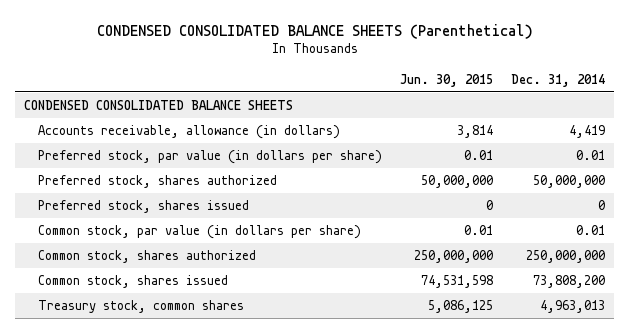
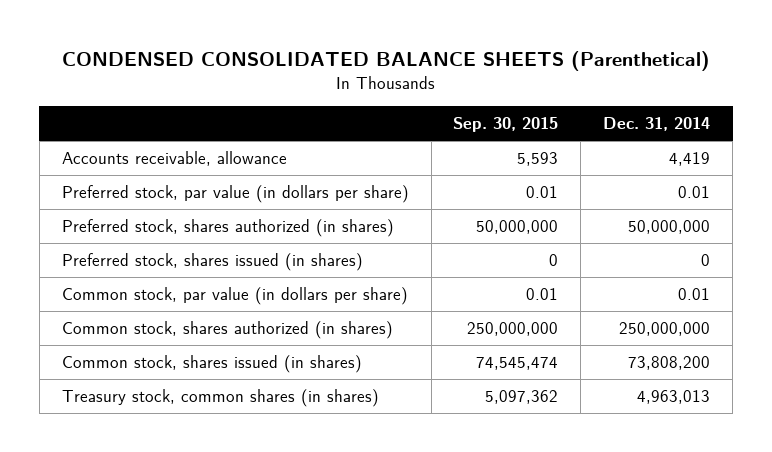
- | Jun. 30, 2015 | Dec. 31, 2014
+ | Sep. 30, 2015 | Dec. 31, 2014
- CONDENSED CONSOLIDATED BALANCE SHEETS
- Accounts receivable, allowance (in dollars) | 3,814 | 4,419
+ Accounts receivable, allowance | 5,593 | 4,419
- Preferred stock, shares authorized | 50,000,000 | 50,000,000
- Preferred stock, shares issued | 0 | 0
+ Preferred stock, shares authorized (in shares) | 50,000,000 | 50,000,000
+ Preferred stock, shares issued (in shares) | 0 | 0
- Common stock, shares authorized | 250,000,000 | 250,000,000
- Common stock, shares issued | 74,531,598 | 73,808,200
- Treasury stock, common shares | 5,086,125 | 4,963,013
+ Common stock, shares authorized (in shares) | 250,000,000 | 250,000,000
+ Common stock, shares issued (in shares) | 74,545,474 | 73,808,200
+ Treasury stock, common shares (in shares) | 5,097,362 | 4,963,013

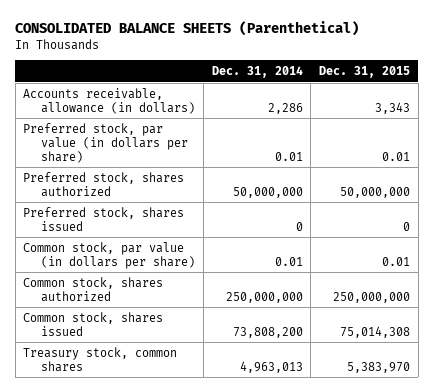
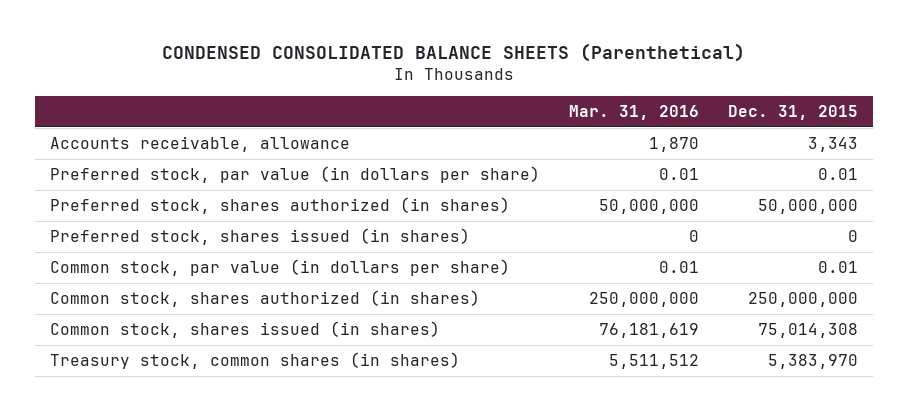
- CONSOLIDATED BALANCE SHEETS (Parenthetical)
+ CONDENSED CONSOLIDATED BALANCE SHEETS (Parenthetical)
- | Dec. 31, 2014 | Dec. 31, 2015
+ | Mar. 31, 2016 | Dec. 31, 2015
- Accounts receivable, allowance (in dollars) | 2,286 | 3,343
+ Accounts receivable, allowance | 1,870 | 3,343
- Preferred stock, shares authorized | 50,000,000 | 50,000,000
- Preferred stock, shares issued | 0 | 0
+ Preferred stock, shares authorized (in shares) | 50,000,000 | 50,000,000
+ Preferred stock, shares issued (in shares) | 0 | 0
- Common stock, shares authorized | 250,000,000 | 250,000,000
- Common stock, shares issued | 73,808,200 | 75,014,308
- Treasury stock, common shares | 4,963,013 | 5,383,970
+ Common stock, shares authorized (in shares) | 250,000,000 | 250,000,000
+ Common stock, shares issued (in shares) | 76,181,619 | 75,014,308
+ Treasury stock, common shares (in shares) | 5,511,512 | 5,383,970

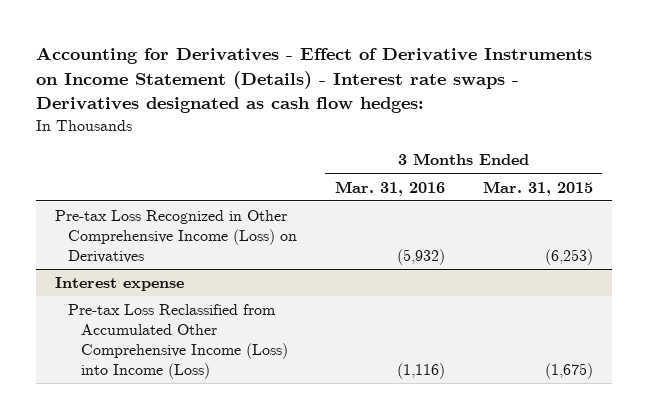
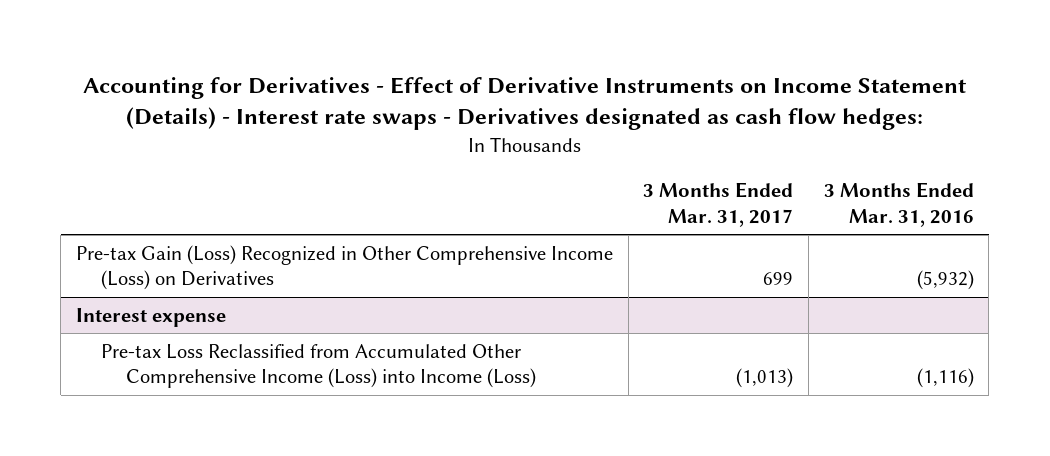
- | 3 Months Ended Mar. 31, 2016 | 3 Months Ended Mar. 31, 2015
+ | 3 Months Ended Mar. 31, 2017 | 3 Months Ended Mar. 31, 2016
- Pre-tax Loss Recognized in Other Comprehensive Income (Loss) on Derivatives | (5,932) | (6,253)
+ Pre-tax Gain (Loss) Recognized in Other Comprehensive Income (Loss) on Derivatives | 699 | (5,932)

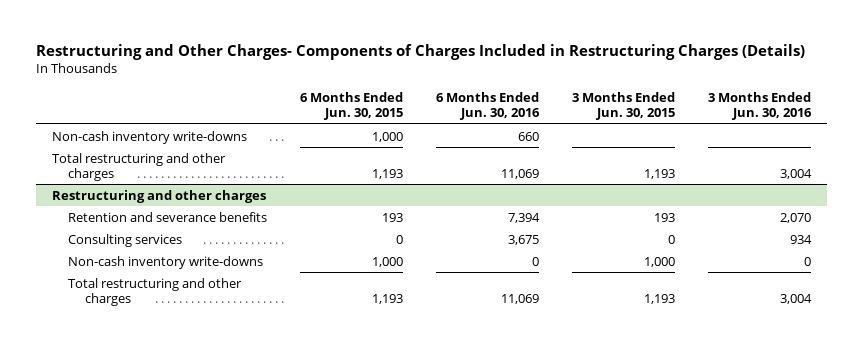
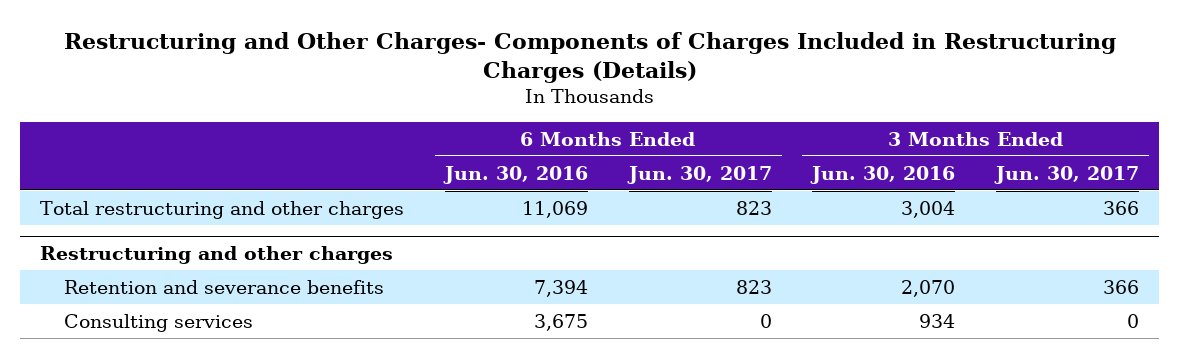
- | 6 Months Ended Jun. 30, 2015 | 6 Months Ended Jun. 30, 2016 | 3 Months Ended Jun. 30, 2015 | 3 Months Ended Jun. 30, 2016
+ | 6 Months Ended Jun. 30, 2016 | 6 Months Ended Jun. 30, 2017 | 3 Months Ended Jun. 30, 2016 | 3 Months Ended Jun. 30, 2017
- Non-cash inventory write-downs | 1,000 | 660 | |
@ Restructuring and other charges
- Non-cash inventory write-downs | 1,000 | 0 | 1,000 | 0
- Total restructuring and other charges | 1,193 | 11,069 | 1,193 | 3,004

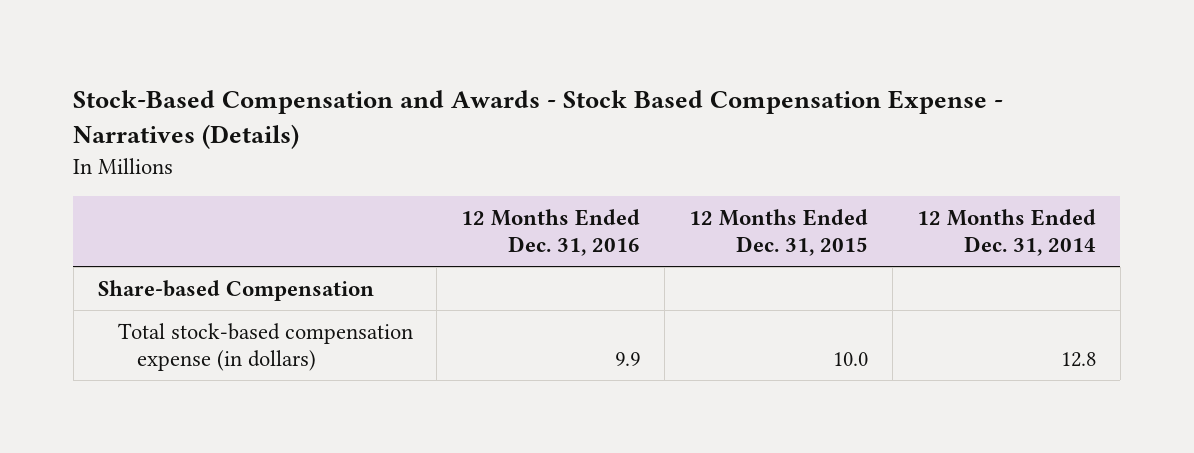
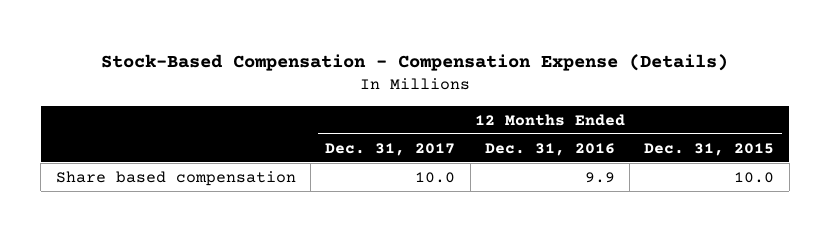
- Stock-Based Compensation and Awards - Stock Based Compensation Expense - Narratives (Details)
+ Stock-Based Compensation - Compensation Expense (Details)
- | 12 Months Ended Dec. 31, 2016 | 12 Months Ended Dec. 31, 2015 | 12 Months Ended Dec. 31, 2014
+ | 12 Months Ended Dec. 31, 2017 | 12 Months Ended Dec. 31, 2016 | 12 Months Ended Dec. 31, 2015
- Share-based Compensation
- Total stock-based compensation expense (in dollars) | 9.9 | 10.0 | 12.8
+ Share based compensation | 10.0 | 9.9 | 10.0

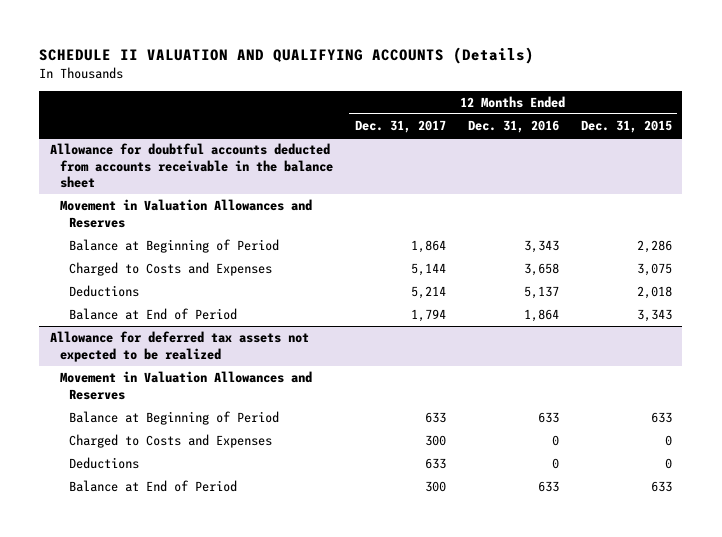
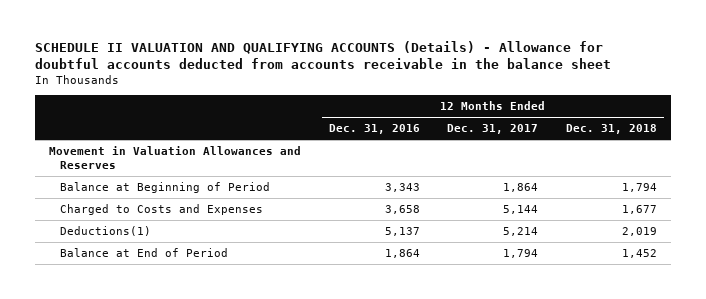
- SCHEDULE II VALUATION AND QUALIFYING ACCOUNTS (Details)
+ SCHEDULE II VALUATION AND QUALIFYING ACCOUNTS (Details) - Allowance for doubtful accounts deducted from accounts receivable in the balance sheet
- | 12 Months Ended Dec. 31, 2017 | 12 Months Ended Dec. 31, 2016 | 12 Months Ended Dec. 31, 2015
+ | 12 Months Ended Dec. 31, 2016 | 12 Months Ended Dec. 31, 2017 | 12 Months Ended Dec. 31, 2018
- Allowance for doubtful accounts deducted from accounts receivable in the balance sheet
- Deductions | 5,214 | 5,137 | 2,018
+ Deductions(1) | 5,137 | 5,214 | 2,019
- Allowance for deferred tax assets not expected to be realized
- Movement in Valuation Allowances and Reserves
- Balance at Beginning of Period | 633 | 633 | 633
- Charged to Costs and Expenses | 300 | 0 | 0
- Deductions | 633 | 0 | 0
- Balance at End of Period | 300 | 633 | 633

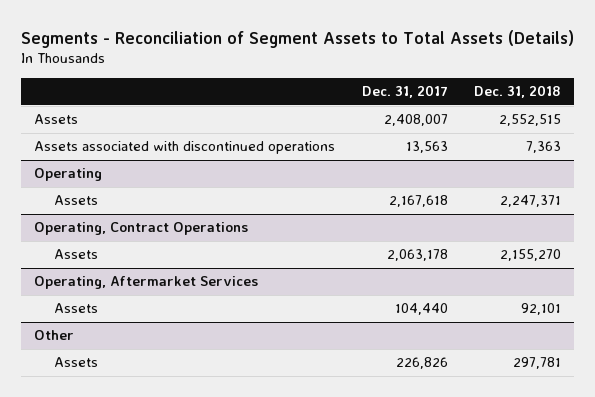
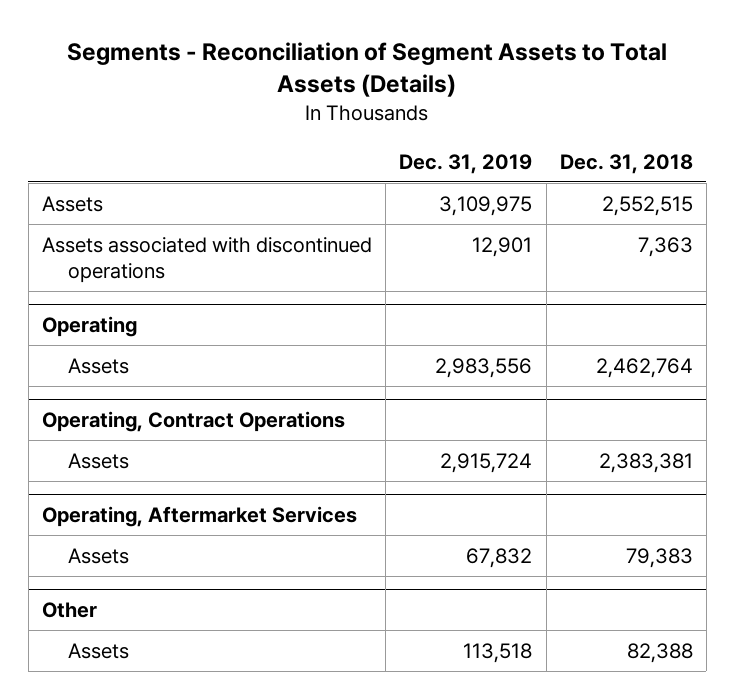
- | Dec. 31, 2017 | Dec. 31, 2018
+ | Dec. 31, 2019 | Dec. 31, 2018
@ Operating
- Assets | 2,167,618 | 2,247,371
+ Assets | 2,983,556 | 2,462,764
@ Operating, Contract Operations
- Assets | 2,063,178 | 2,155,270
+ Assets | 2,915,724 | 2,383,381
@ Operating, Aftermarket Services
- Assets | 104,440 | 92,101
+ Assets | 67,832 | 79,383
@ Other
- Assets | 226,826 | 297,781
+ Assets | 113,518 | 82,388

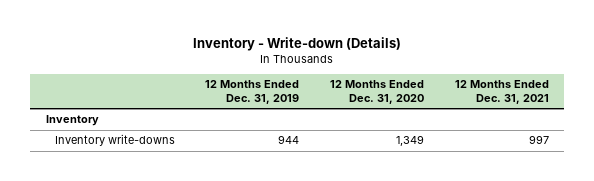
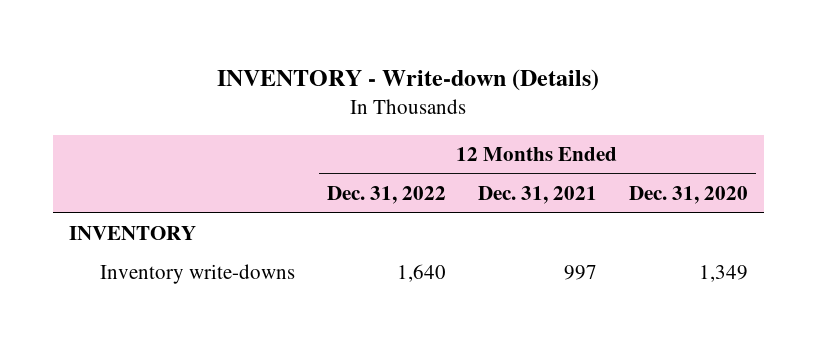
- Inventory - Write-down (Details)
+ INVENTORY - Write-down (Details)
- | 12 Months Ended Dec. 31, 2019 | 12 Months Ended Dec. 31, 2020 | 12 Months Ended Dec. 31, 2021
+ | 12 Months Ended Dec. 31, 2022 | 12 Months Ended Dec. 31, 2021 | 12 Months Ended Dec. 31, 2020
- Inventory
+ INVENTORY

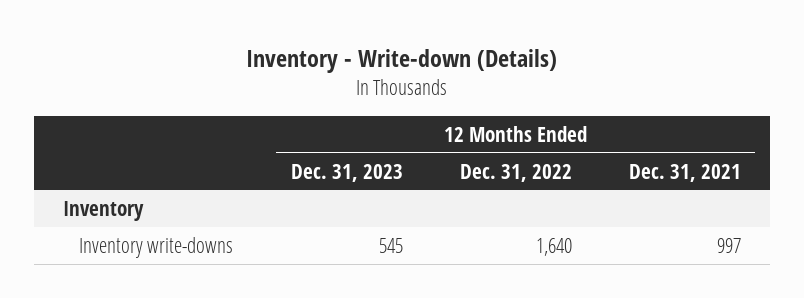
- INVENTORY - Write-down (Details)
+ Inventory - Write-down (Details)
- | 12 Months Ended Dec. 31, 2022 | 12 Months Ended Dec. 31, 2021 | 12 Months Ended Dec. 31, 2020
+ | 12 Months Ended Dec. 31, 2023 | 12 Months Ended Dec. 31, 2022 | 12 Months Ended Dec. 31, 2021
- INVENTORY
+ Inventory

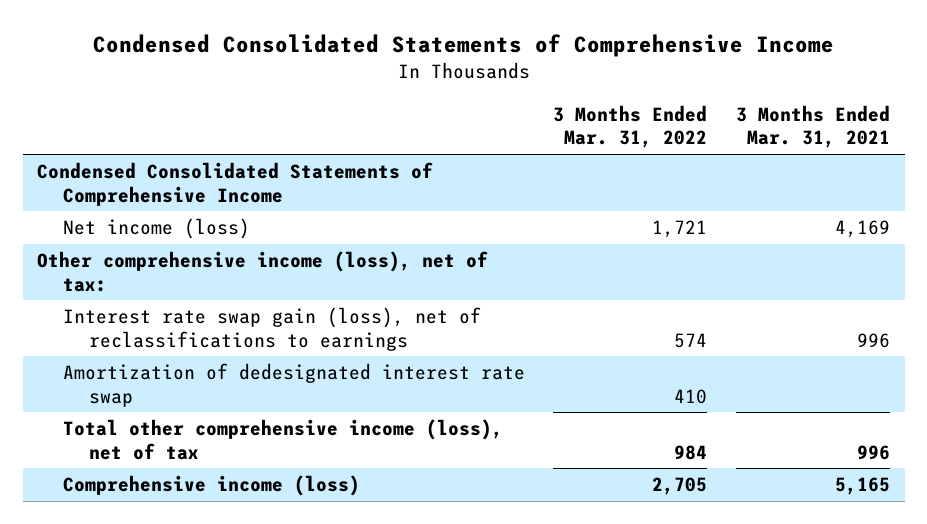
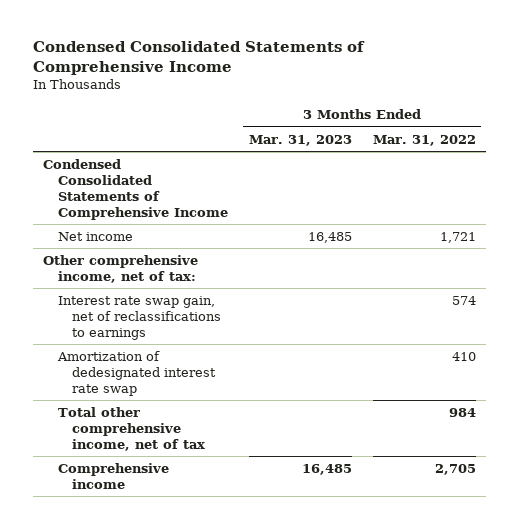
- | 3 Months Ended Mar. 31, 2022 | 3 Months Ended Mar. 31, 2021
+ | 3 Months Ended Mar. 31, 2023 | 3 Months Ended Mar. 31, 2022
- Net income (loss) | 1,721 | 4,169
- Other comprehensive income (loss), net of tax:
- Interest rate swap gain (loss), net of reclassifications to earnings | 574 | 996
+ Net income | 16,485 | 1,721
+ Other comprehensive income, net of tax:
+ Interest rate swap gain, net of reclassifications to earnings | | 574
- Total other comprehensive income (loss), net of tax | 984 | 996
- Comprehensive income (loss) | 2,705 | 5,165
+ Total other comprehensive income, net of tax | | 984
+ Comprehensive income | 16,485 | 2,705

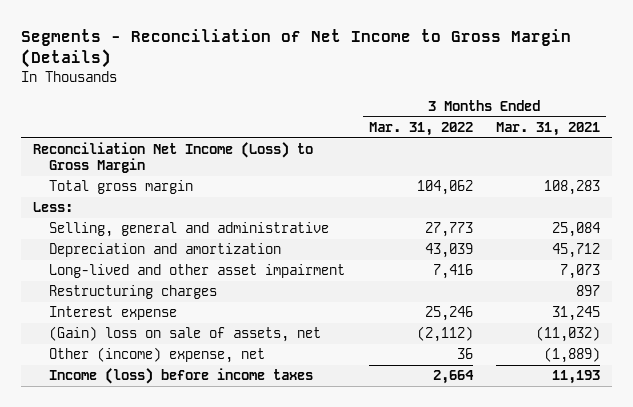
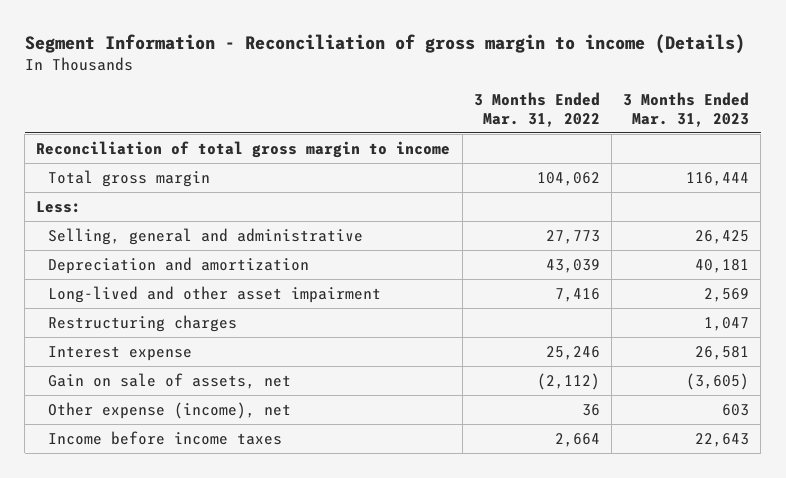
- Segments - Reconciliation of Net Income to Gross Margin (Details)
+ Segment Information - Reconciliation of gross margin to income (Details)
- | 3 Months Ended Mar. 31, 2022 | 3 Months Ended Mar. 31, 2021
+ | 3 Months Ended Mar. 31, 2022 | 3 Months Ended Mar. 31, 2023
- Reconciliation Net Income (Loss) to Gross Margin
+ Reconciliation of total gross margin to income
- (Gain) loss on sale of assets, net | (2,112) | (11,032)
- Other (income) expense, net | 36 | (1,889)
- Income (loss) before income taxes | 2,664 | 11,193
+ Gain on sale of assets, net | (2,112) | (3,605)
+ Other expense (income), net | 36 | 603
+ Income before income taxes | 2,664 | 22,643

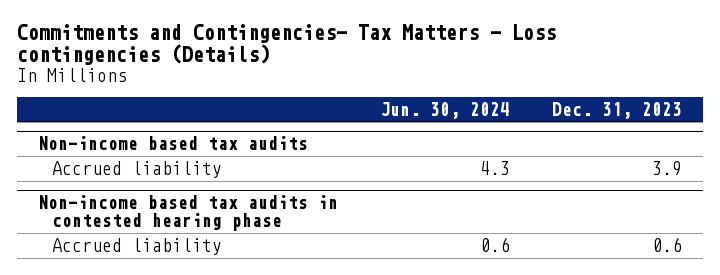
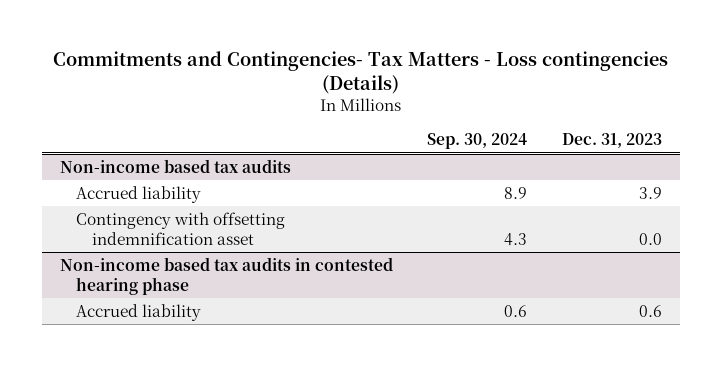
- | Jun. 30, 2024 | Dec. 31, 2023
+ | Sep. 30, 2024 | Dec. 31, 2023
@ Non-income based tax audits
+ Contingency with offsetting indemnification asset | 4.3 | 0.0

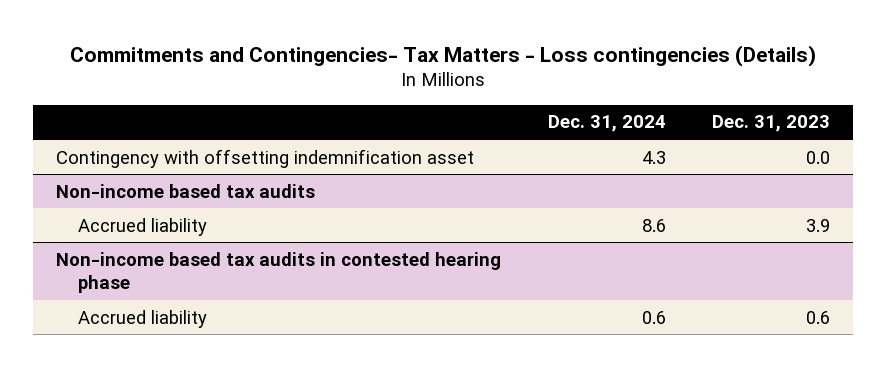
- | Sep. 30, 2024 | Dec. 31, 2023
+ | Dec. 31, 2024 | Dec. 31, 2023
+ Contingency with offsetting indemnification asset | 4.3 | 0.0
@ Non-income based tax audits
- Contingency with offsetting indemnification asset | 4.3 | 0.0

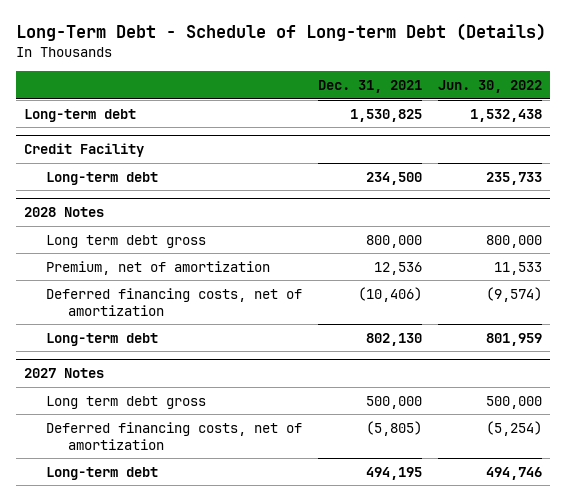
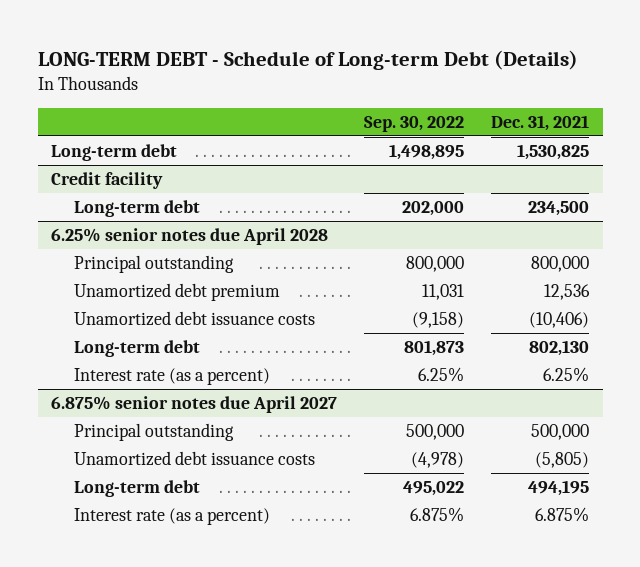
- Long-Term Debt - Schedule of Long-term Debt (Details)
+ LONG-TERM DEBT - Schedule of Long-term Debt (Details)
- | Dec. 31, 2021 | Jun. 30, 2022
+ | Sep. 30, 2022 | Dec. 31, 2021
- Credit Facility
+ Credit facility
- 2028 Notes
- Long term debt gross | 800,000 | 800,000
- Premium, net of amortization | 12,536 | 11,533
- Deferred financing costs, net of amortization | (10,406) | (9,574)
+ 6.25% senior notes due April 2028
+ Principal outstanding | 800,000 | 800,000
+ Unamortized debt premium | 11,031 | 12,536
+ Unamortized debt issuance costs | (9,158) | (10,406)
- 2027 Notes
- Long term debt gross | 500,000 | 500,000
- Deferred financing costs, net of amortization | (5,805) | (5,254)
+ Interest rate (as a percent) | 6.25% | 6.25%
+ 6.875% senior notes due April 2027
+ Principal outstanding | 500,000 | 500,000
+ Unamortized debt issuance costs | (4,978) | (5,805)
+ Interest rate (as a percent) | 6.875% | 6.875%

